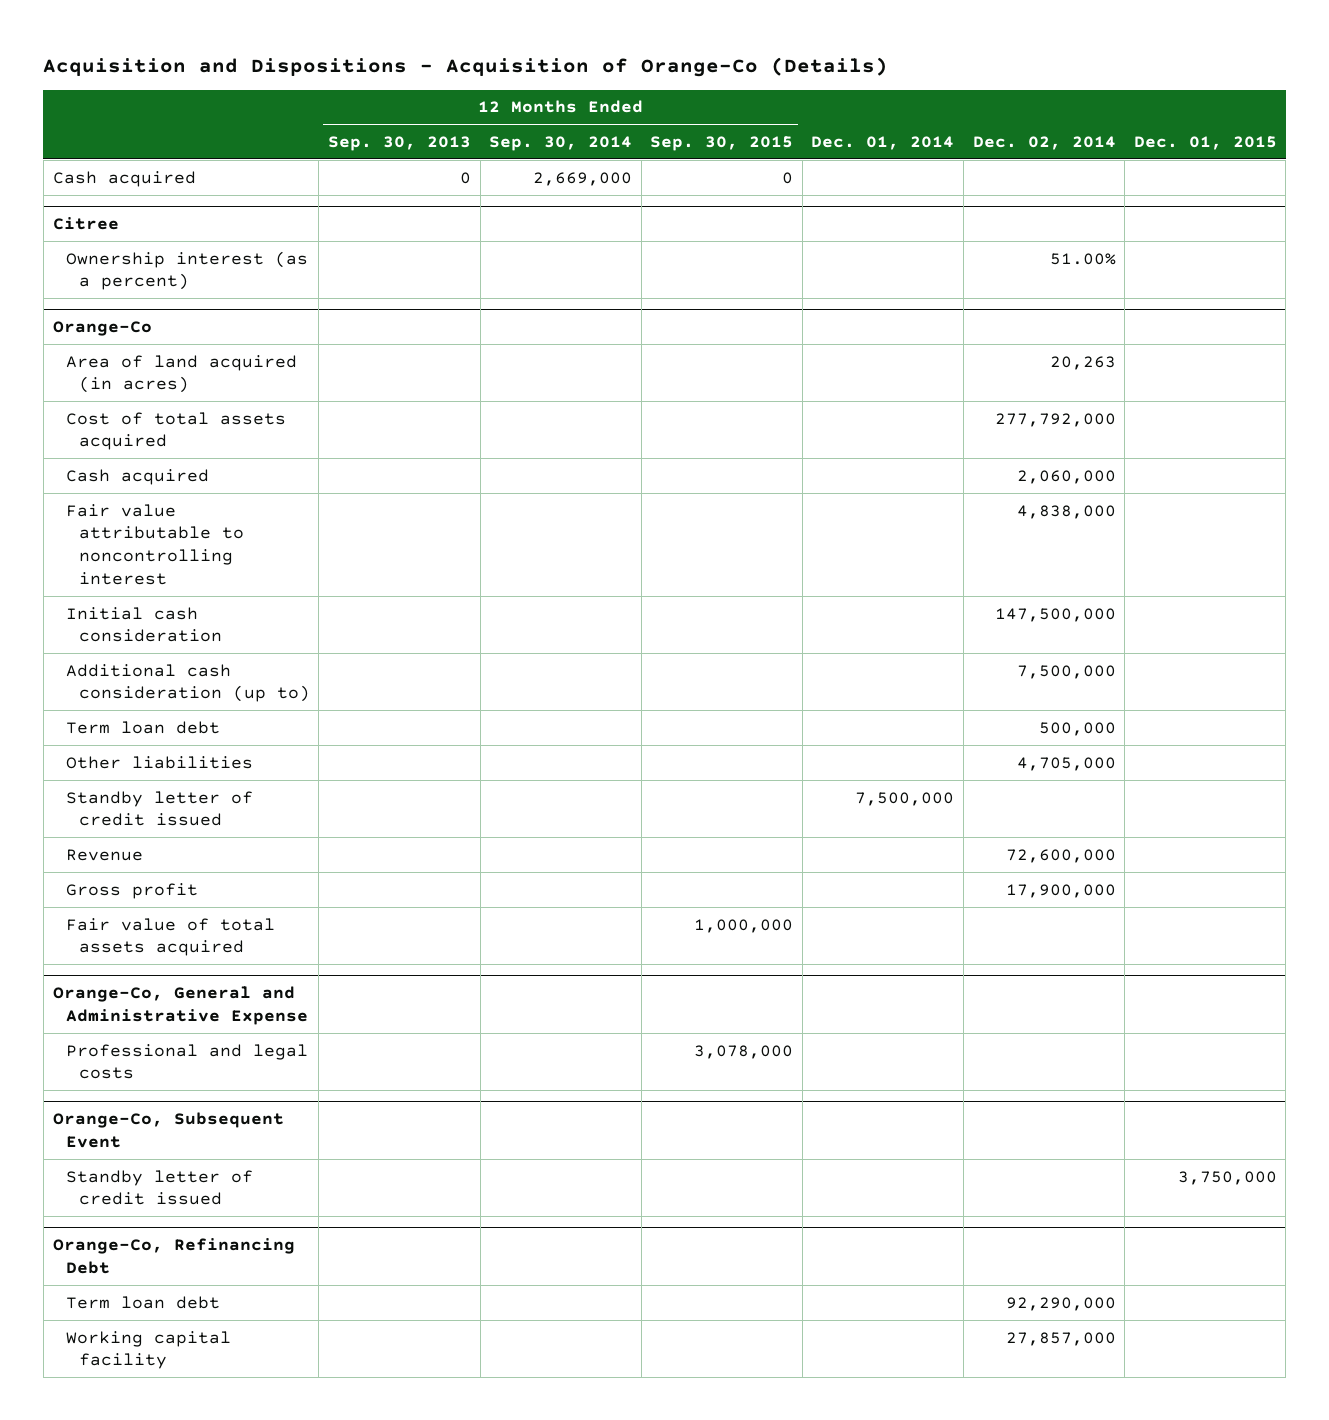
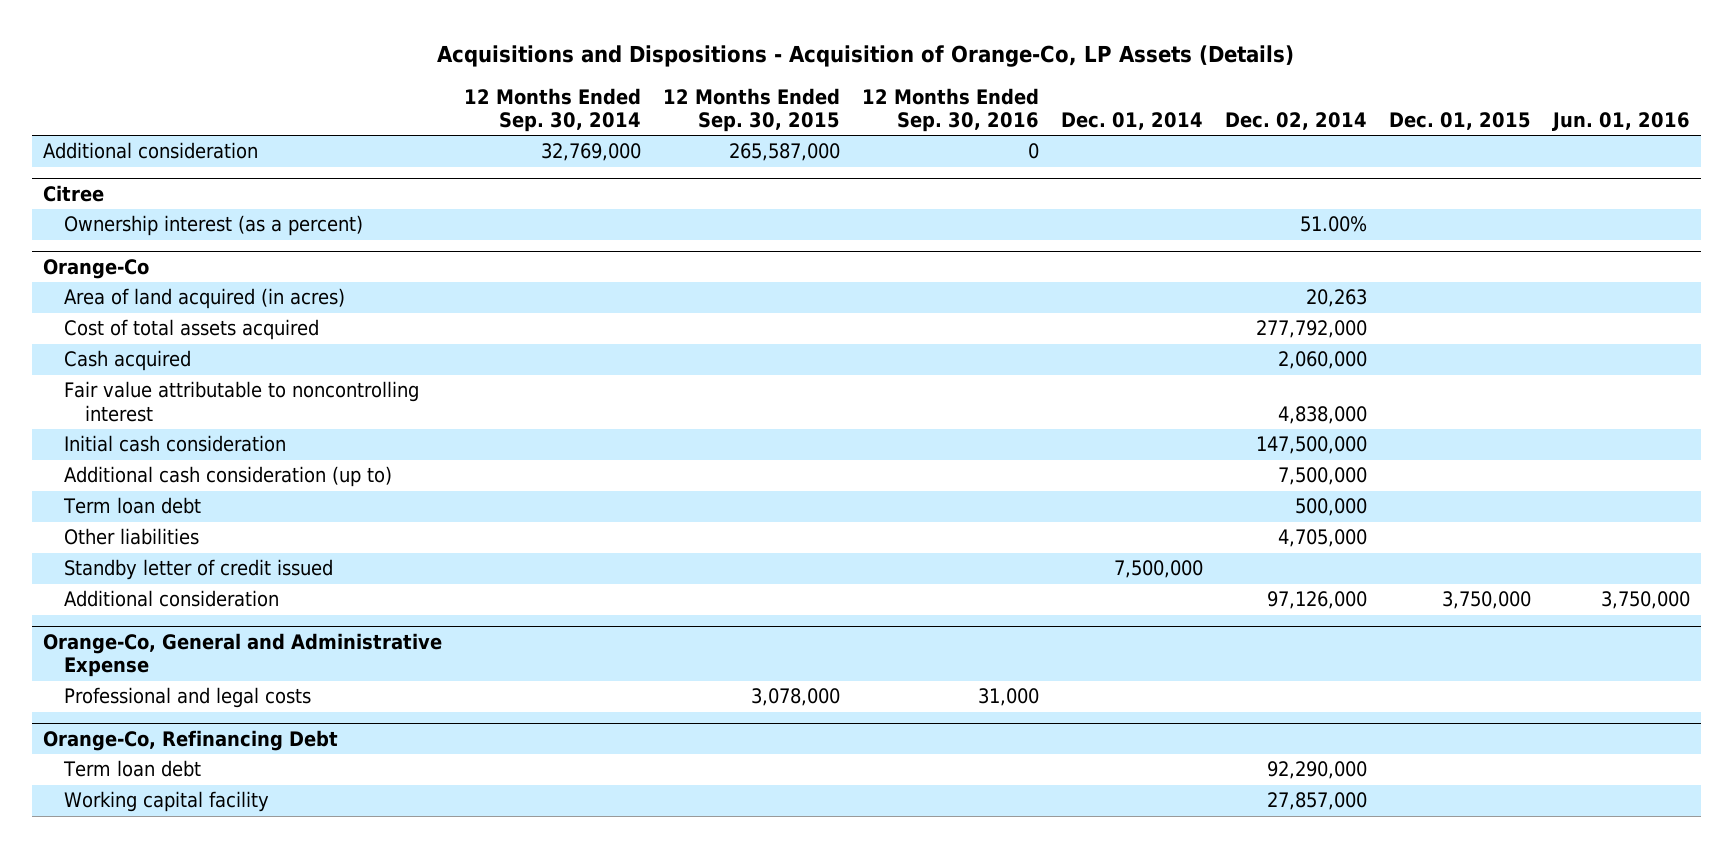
- Acquisition and Dispositions - Acquisition of Orange-Co (Details)
+ Acquisitions and Dispositions - Acquisition of Orange-Co, LP Assets (Details)
- | 12 Months Ended Sep. 30, 2013 | 12 Months Ended Sep. 30, 2014 | 12 Months Ended Sep. 30, 2015 | Dec. 01, 2014 | Dec. 02, 2014 | Dec. 01, 2015
+ | 12 Months Ended Sep. 30, 2014 | 12 Months Ended Sep. 30, 2015 | 12 Months Ended Sep. 30, 2016 | Dec. 01, 2014 | Dec. 02, 2014 | Dec. 01, 2015 | Jun. 01, 2016
- Cash acquired | 0 | 2,669,000 | 0 | | |
+ Additional consideration | 32,769,000 | 265,587,000 | 0 | | | |
@ Orange-Co
- Revenue | | | | | 72,600,000 |
- Gross profit | | | | | 17,900,000 |
- Fair value of total assets acquired | | | 1,000,000 | | |
+ Additional consideration | | | | | 97,126,000 | 3,750,000 | 3,750,000
- Orange-Co, Subsequent Event
- Standby letter of credit issued | | | | | | 3,750,000

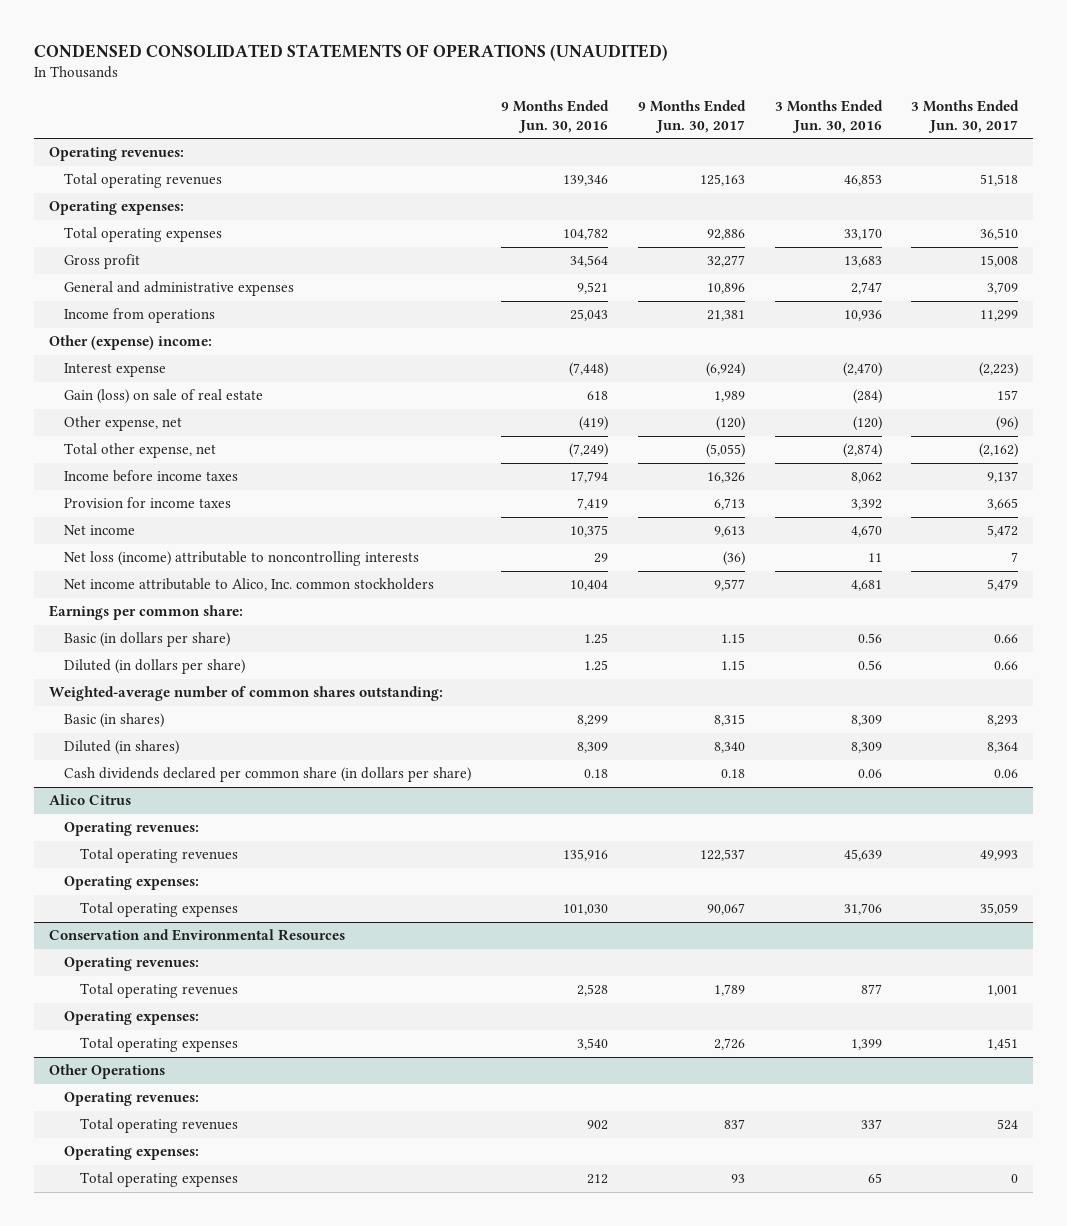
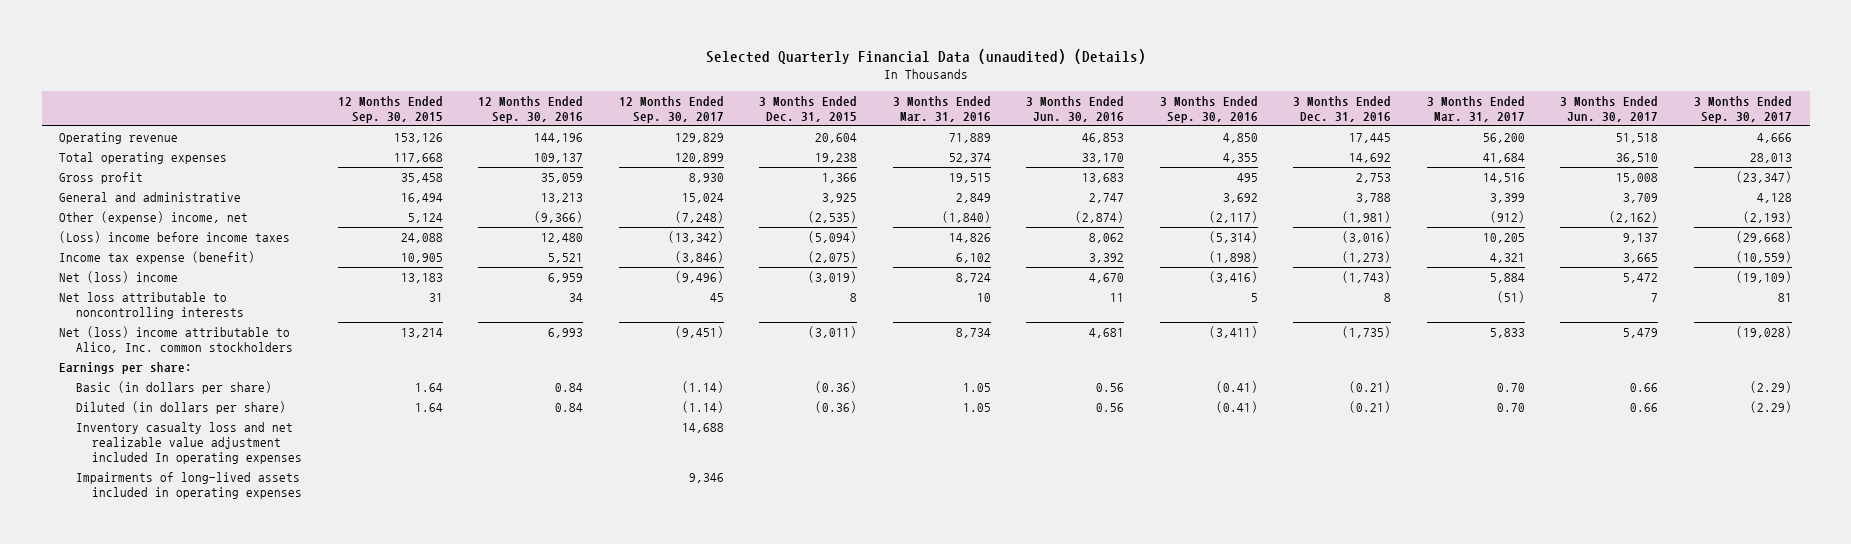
- CONDENSED CONSOLIDATED STATEMENTS OF OPERATIONS (UNAUDITED)
+ Selected Quarterly Financial Data (unaudited) (Details)
- | 9 Months Ended Jun. 30, 2016 | 9 Months Ended Jun. 30, 2017 | 3 Months Ended Jun. 30, 2016 | 3 Months Ended Jun. 30, 2017
+ | 12 Months Ended Sep. 30, 2015 | 12 Months Ended Sep. 30, 2016 | 12 Months Ended Sep. 30, 2017 | 3 Months Ended Dec. 31, 2015 | 3 Months Ended Mar. 31, 2016 | 3 Months Ended Jun. 30, 2016 | 3 Months Ended Sep. 30, 2016 | 3 Months Ended Dec. 31, 2016 | 3 Months Ended Mar. 31, 2017 | 3 Months Ended Jun. 30, 2017 | 3 Months Ended Sep. 30, 2017
- Operating revenues:
- Total operating revenues | 139,346 | 125,163 | 46,853 | 51,518
- Operating expenses:
+ Operating revenue | 153,126 | 144,196 | 129,829 | 20,604 | 71,889 | 46,853 | 4,850 | 17,445 | 56,200 | 51,518 | 4,666
- General and administrative expenses | 9,521 | 10,896 | 2,747 | 3,709
- Income from operations | 25,043 | 21,381 | 10,936 | 11,299
- Other (expense) income:
- Interest expense | (7,448) | (6,924) | (2,470) | (2,223)
- Gain (loss) on sale of real estate | 618 | 1,989 | (284) | 157
- Other expense, net | (419) | (120) | (120) | (96)
- Total other expense, net | (7,249) | (5,055) | (2,874) | (2,162)
- Income before income taxes | 17,794 | 16,326 | 8,062 | 9,137
- Provision for income taxes | 7,419 | 6,713 | 3,392 | 3,665
- Net income | 10,375 | 9,613 | 4,670 | 5,472
- Net loss (income) attributable to noncontrolling interests | 29 | (36) | 11 | 7
- Net income attributable to Alico, Inc. common stockholders | 10,404 | 9,577 | 4,681 | 5,479
- Earnings per common share:
+ General and administrative | 16,494 | 13,213 | 15,024 | 3,925 | 2,849 | 2,747 | 3,692 | 3,788 | 3,399 | 3,709 | 4,128
+ Other (expense) income, net | 5,124 | (9,366) | (7,248) | (2,535) | (1,840) | (2,874) | (2,117) | (1,981) | (912) | (2,162) | (2,193)
+ (Loss) income before income taxes | 24,088 | 12,480 | (13,342) | (5,094) | 14,826 | 8,062 | (5,314) | (3,016) | 10,205 | 9,137 | (29,668)
+ Income tax expense (benefit) | 10,905 | 5,521 | (3,846) | (2,075) | 6,102 | 3,392 | (1,898) | (1,273) | 4,321 | 3,665 | (10,559)
+ Net (loss) income | 13,183 | 6,959 | (9,496) | (3,019) | 8,724 | 4,670 | (3,416) | (1,743) | 5,884 | 5,472 | (19,109)
+ Net loss attributable to noncontrolling interests | 31 | 34 | 45 | 8 | 10 | 11 | 5 | 8 | (51) | 7 | 81
+ Net (loss) income attributable to Alico, Inc. common stockholders | 13,214 | 6,993 | (9,451) | (3,011) | 8,734 | 4,681 | (3,411) | (1,735) | 5,833 | 5,479 | (19,028)
+ Earnings per share:
- Weighted-average number of common shares outstanding:
- Basic (in shares) | 8,299 | 8,315 | 8,309 | 8,293
- Diluted (in shares) | 8,309 | 8,340 | 8,309 | 8,364
- Cash dividends declared per common share (in dollars per share) | 0.18 | 0.18 | 0.06 | 0.06
- Alico Citrus
- Operating revenues:
- Total operating revenues | 135,916 | 122,537 | 45,639 | 49,993
- Operating expenses:
- Total operating expenses | 101,030 | 90,067 | 31,706 | 35,059
- Conservation and Environmental Resources
- Operating revenues:
- Total operating revenues | 2,528 | 1,789 | 877 | 1,001
- Operating expenses:
- Total operating expenses | 3,540 | 2,726 | 1,399 | 1,451
- Other Operations
- Operating revenues:
- Total operating revenues | 902 | 837 | 337 | 524
- Operating expenses:
- Total operating expenses | 212 | 93 | 65 | 0
+ Inventory casualty loss and net realizable value adjustment included In operating expenses | | | 14,688 | | | | | | | |
+ Impairments of long-lived assets included in operating expenses | | | 9,346 | | | | | | | |

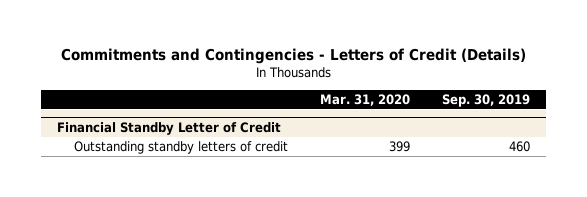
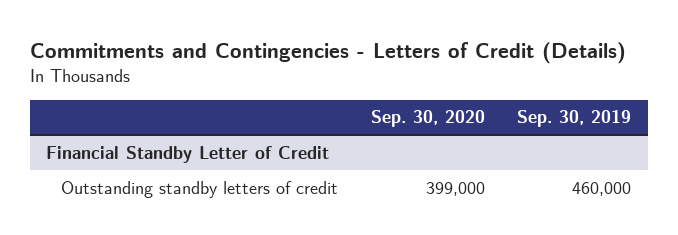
- | Mar. 31, 2020 | Sep. 30, 2019
+ | Sep. 30, 2020 | Sep. 30, 2019
@ Financial Standby Letter of Credit
- Outstanding standby letters of credit | 399 | 460
+ Outstanding standby letters of credit | 399,000 | 460,000

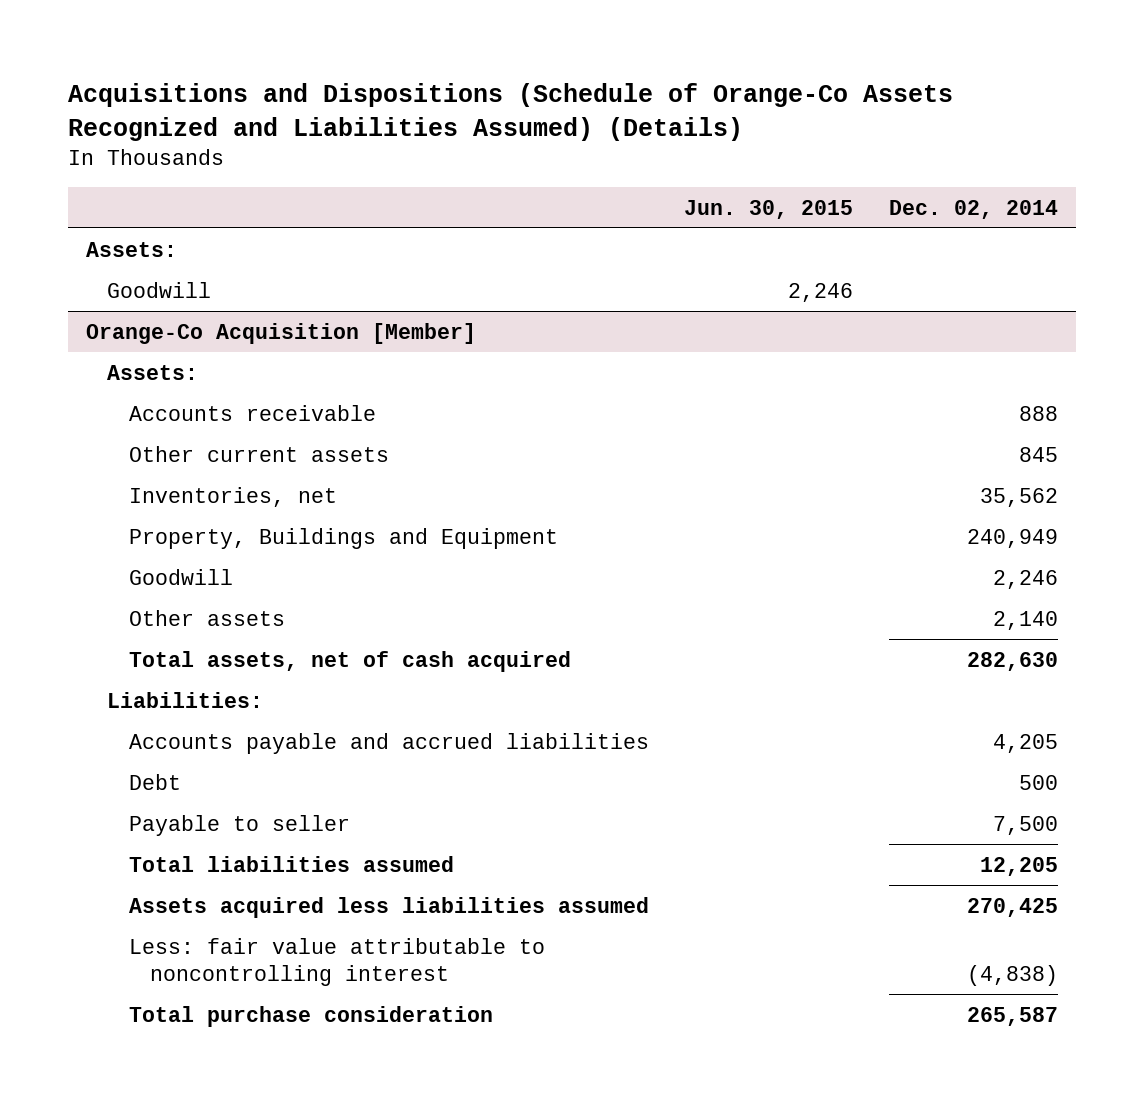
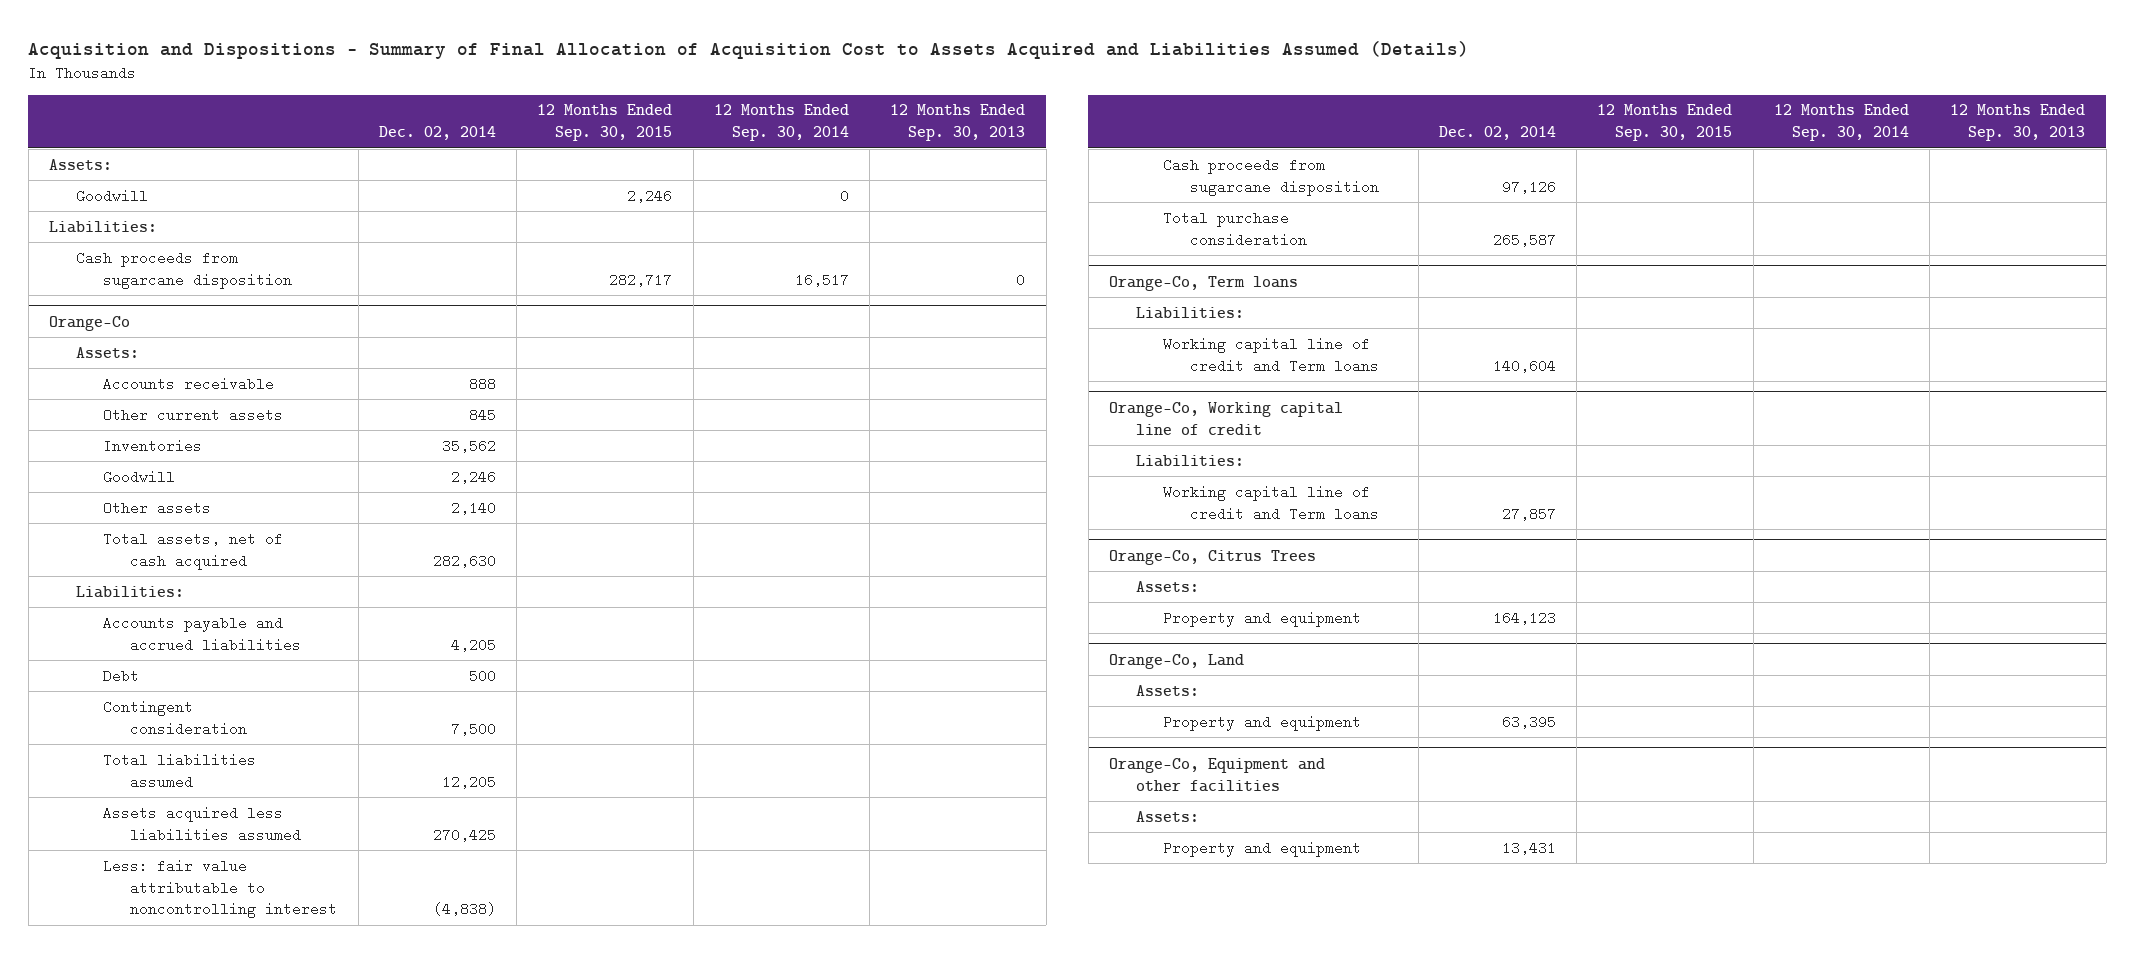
- Acquisitions and Dispositions (Schedule of Orange-Co Assets Recognized and Liabilities Assumed) (Details)
+ Acquisition and Dispositions - Summary of Final Allocation of Acquisition Cost to Assets Acquired and Liabilities Assumed (Details)
- | Jun. 30, 2015 | Dec. 02, 2014
+ | Dec. 02, 2014 | 12 Months Ended Sep. 30, 2015 | 12 Months Ended Sep. 30, 2014 | 12 Months Ended Sep. 30, 2013
- Orange-Co Acquisition [Member]
+ Liabilities:
+ Cash proceeds from sugarcane disposition | | 282,717 | 16,517 | 0
+ Orange-Co
- Inventories, net | | 35,562
- Property, Buildings and Equipment | | 240,949
+ Inventories | 35,562 | | |
- Payable to seller | | 7,500
+ Contingent consideration | 7,500 | | |
+ Cash proceeds from sugarcane disposition | 97,126 | | |
+ Orange-Co, Term loans
+ Liabilities:
+ Working capital line of credit and Term loans | 140,604 | | |
+ Orange-Co, Working capital line of credit
+ Liabilities:
+ Working capital line of credit and Term loans | 27,857 | | |
+ Orange-Co, Citrus Trees
+ Assets:
+ Property and equipment | 164,123 | | |
+ Orange-Co, Land
+ Assets:
+ Property and equipment | 63,395 | | |
+ Orange-Co, Equipment and other facilities
+ Assets:
+ Property and equipment | 13,431 | | |

